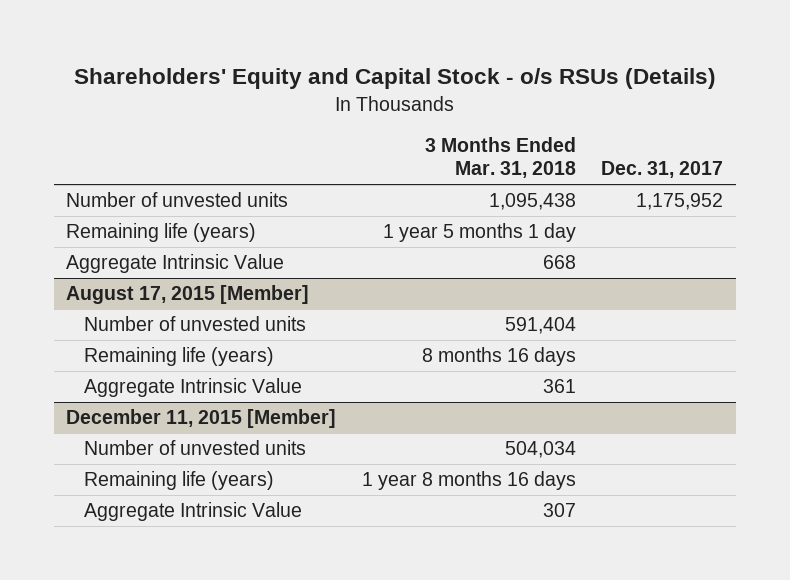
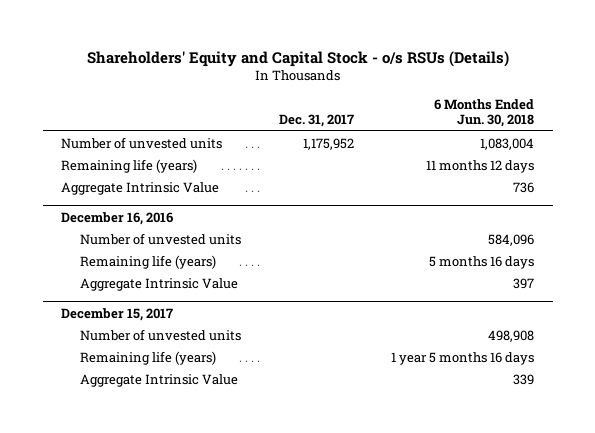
- | 3 Months Ended Mar. 31, 2018 | Dec. 31, 2017
+ | Dec. 31, 2017 | 6 Months Ended Jun. 30, 2018
- August 17, 2015 [Member]
+ December 16, 2016
- December 11, 2015 [Member]
+ December 15, 2017

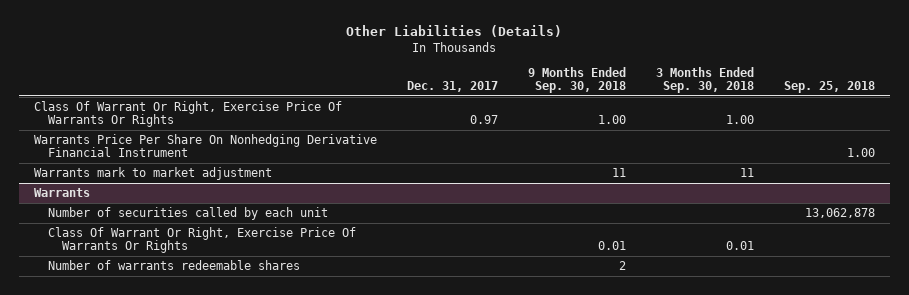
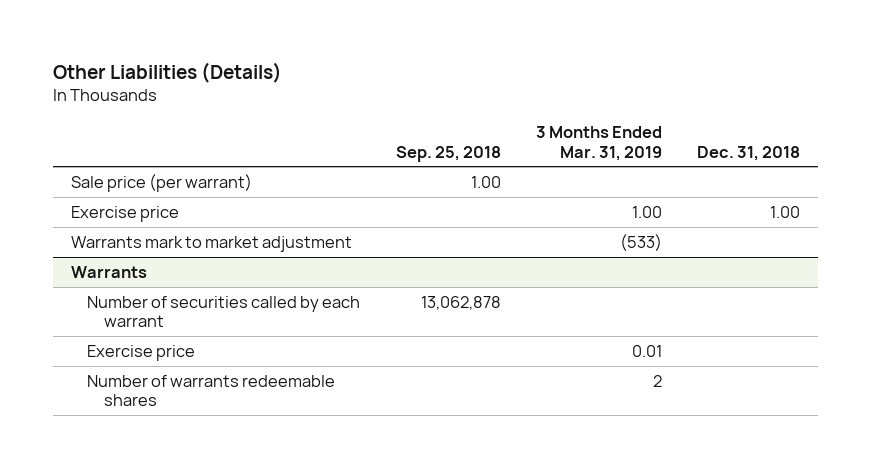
- | Dec. 31, 2017 | 9 Months Ended Sep. 30, 2018 | 3 Months Ended Sep. 30, 2018 | Sep. 25, 2018
+ | Sep. 25, 2018 | 3 Months Ended Mar. 31, 2019 | Dec. 31, 2018
- Class Of Warrant Or Right, Exercise Price Of Warrants Or Rights | 0.97 | 1.00 | 1.00 |
- Warrants Price Per Share On Nonhedging Derivative Financial Instrument | | | | 1.00
+ Sale price (per warrant) | 1.00 | |
+ Exercise price | | 1.00 | 1.00
@ Warrants
- Number of securities called by each unit | | | | 13,062,878
- Class Of Warrant Or Right, Exercise Price Of Warrants Or Rights | | 0.01 | 0.01 |
+ Number of securities called by each warrant | 13,062,878 | |
+ Exercise price | | 0.01 |

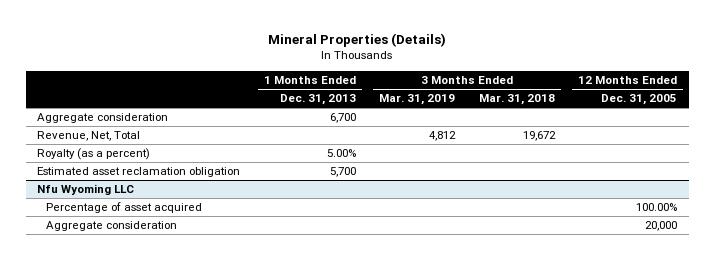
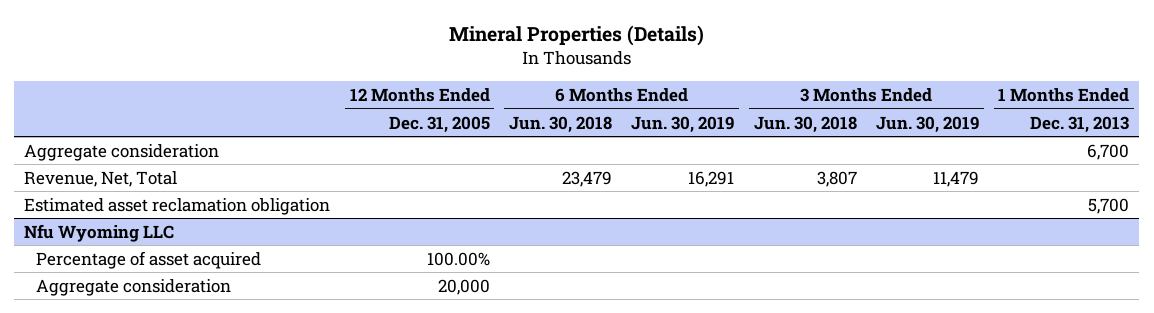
- | 1 Months Ended Dec. 31, 2013 | 3 Months Ended Mar. 31, 2019 | 3 Months Ended Mar. 31, 2018 | 12 Months Ended Dec. 31, 2005
+ | 12 Months Ended Dec. 31, 2005 | 6 Months Ended Jun. 30, 2018 | 6 Months Ended Jun. 30, 2019 | 3 Months Ended Jun. 30, 2018 | 3 Months Ended Jun. 30, 2019 | 1 Months Ended Dec. 31, 2013
- Royalty (as a percent) | 5.00% | | |

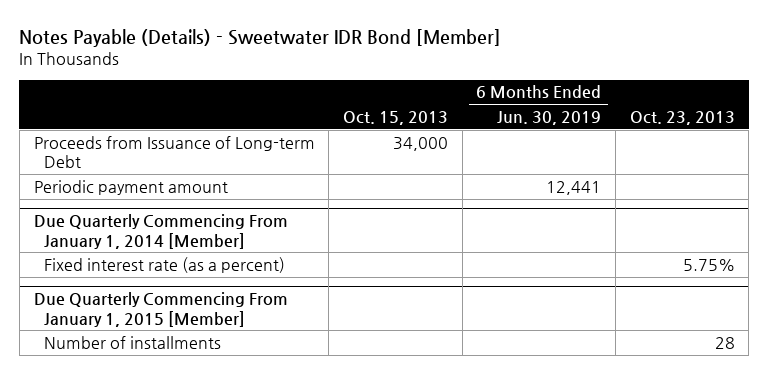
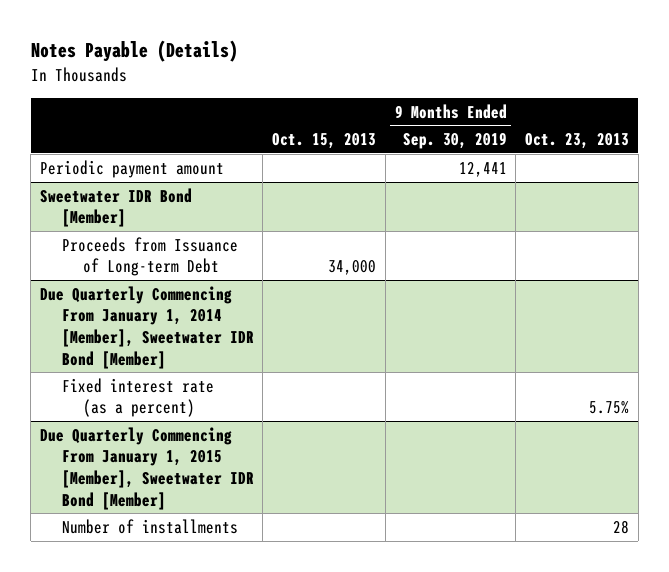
- Notes Payable (Details) - Sweetwater IDR Bond [Member]
+ Notes Payable (Details)
- | Oct. 15, 2013 | 6 Months Ended Jun. 30, 2019 | Oct. 23, 2013
+ | Oct. 15, 2013 | 9 Months Ended Sep. 30, 2019 | Oct. 23, 2013
- Proceeds from Issuance of Long-term Debt | 34,000 | |
- Due Quarterly Commencing From January 1, 2014 [Member]
+ Sweetwater IDR Bond [Member]
+ Proceeds from Issuance of Long-term Debt | 34,000 | |
+ Due Quarterly Commencing From January 1, 2014 [Member], Sweetwater IDR Bond [Member]
- Due Quarterly Commencing From January 1, 2015 [Member]
+ Due Quarterly Commencing From January 1, 2015 [Member], Sweetwater IDR Bond [Member]

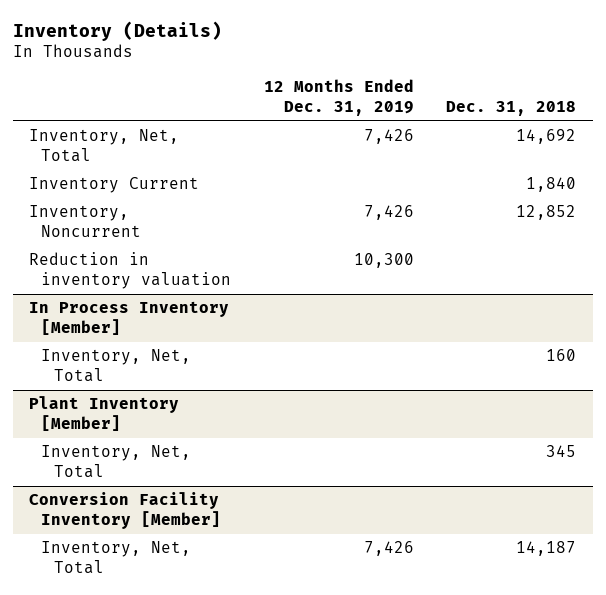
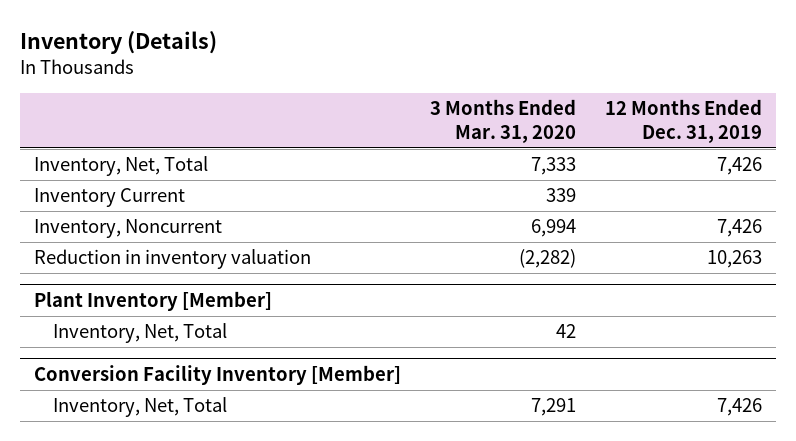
- | 12 Months Ended Dec. 31, 2019 | Dec. 31, 2018
+ | 3 Months Ended Mar. 31, 2020 | 12 Months Ended Dec. 31, 2019
- Reduction in inventory valuation | 10,300 |
- In Process Inventory [Member]
- Inventory, Net, Total | | 160
+ Reduction in inventory valuation | (2,282) | 10,263

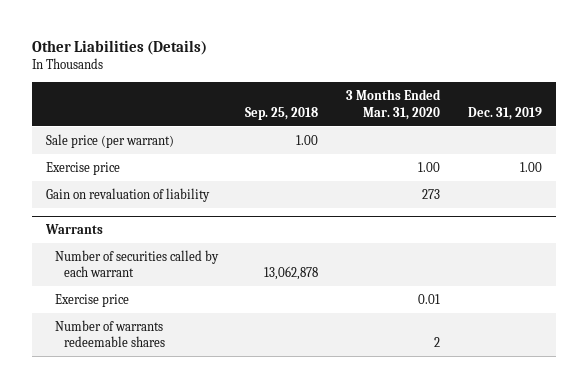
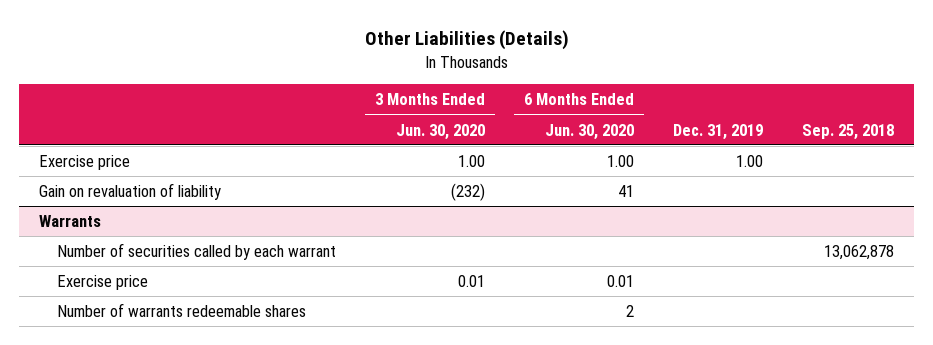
- | Sep. 25, 2018 | 3 Months Ended Mar. 31, 2020 | Dec. 31, 2019
+ | 3 Months Ended Jun. 30, 2020 | 6 Months Ended Jun. 30, 2020 | Dec. 31, 2019 | Sep. 25, 2018
- Sale price (per warrant) | 1.00 | |

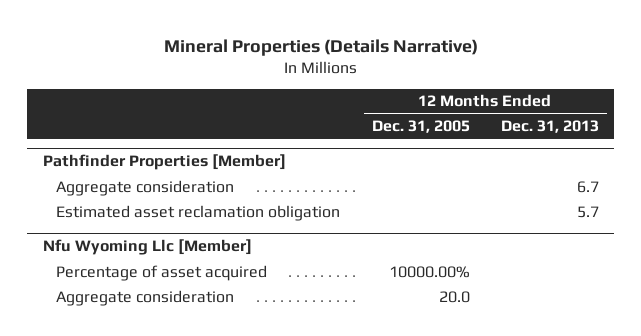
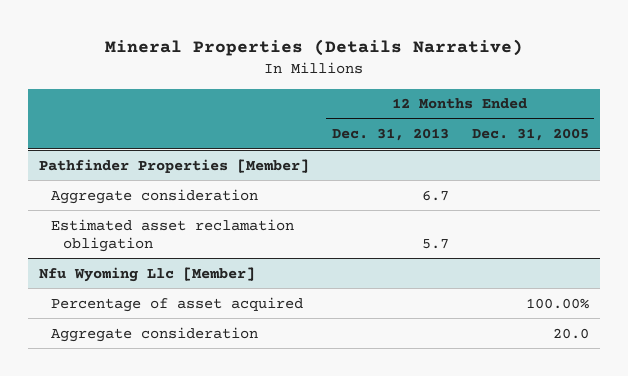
- | 12 Months Ended Dec. 31, 2005 | 12 Months Ended Dec. 31, 2013
+ | 12 Months Ended Dec. 31, 2013 | 12 Months Ended Dec. 31, 2005
@ Nfu Wyoming Llc [Member]
- Percentage of asset acquired | 10000.00% |
+ Percentage of asset acquired | | 100.00%

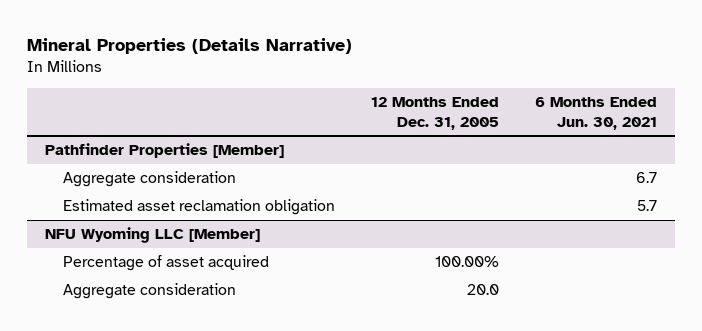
- | 12 Months Ended Dec. 31, 2013 | 12 Months Ended Dec. 31, 2005
+ | 12 Months Ended Dec. 31, 2005 | 6 Months Ended Jun. 30, 2021
- Nfu Wyoming Llc [Member]
+ NFU Wyoming LLC [Member]

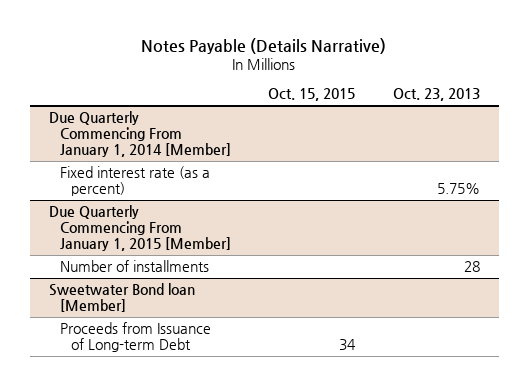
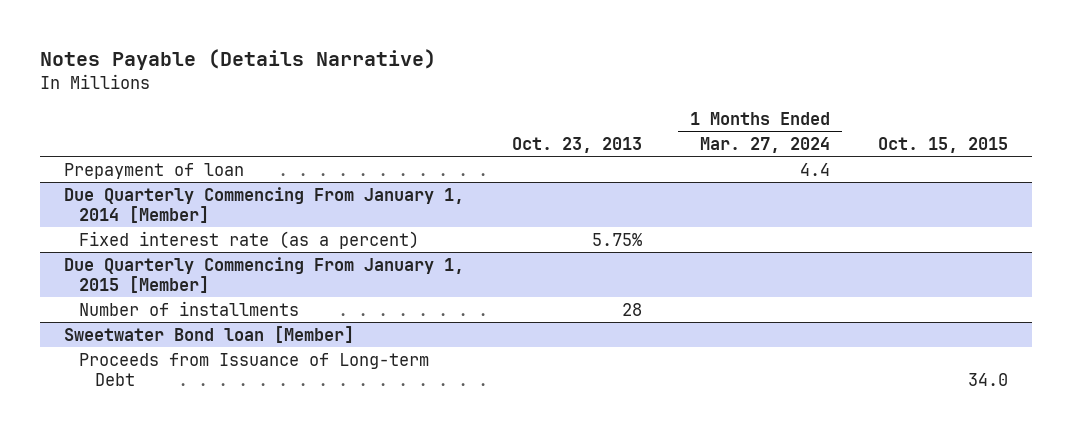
- | Oct. 15, 2015 | Oct. 23, 2013
+ | Oct. 23, 2013 | 1 Months Ended Mar. 27, 2024 | Oct. 15, 2015
+ Prepayment of loan | | 4.4 |
@ Sweetwater Bond loan [Member]
- Proceeds from Issuance of Long-term Debt | 34 |
+ Proceeds from Issuance of Long-term Debt | | | 34.0

